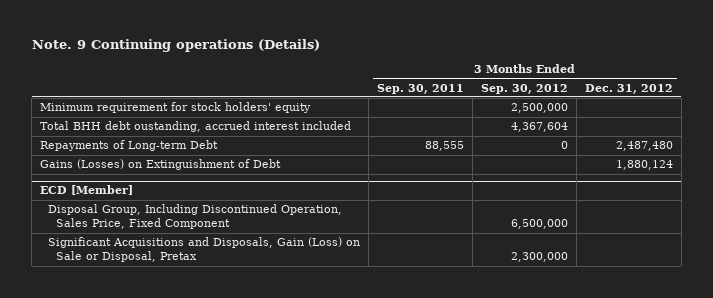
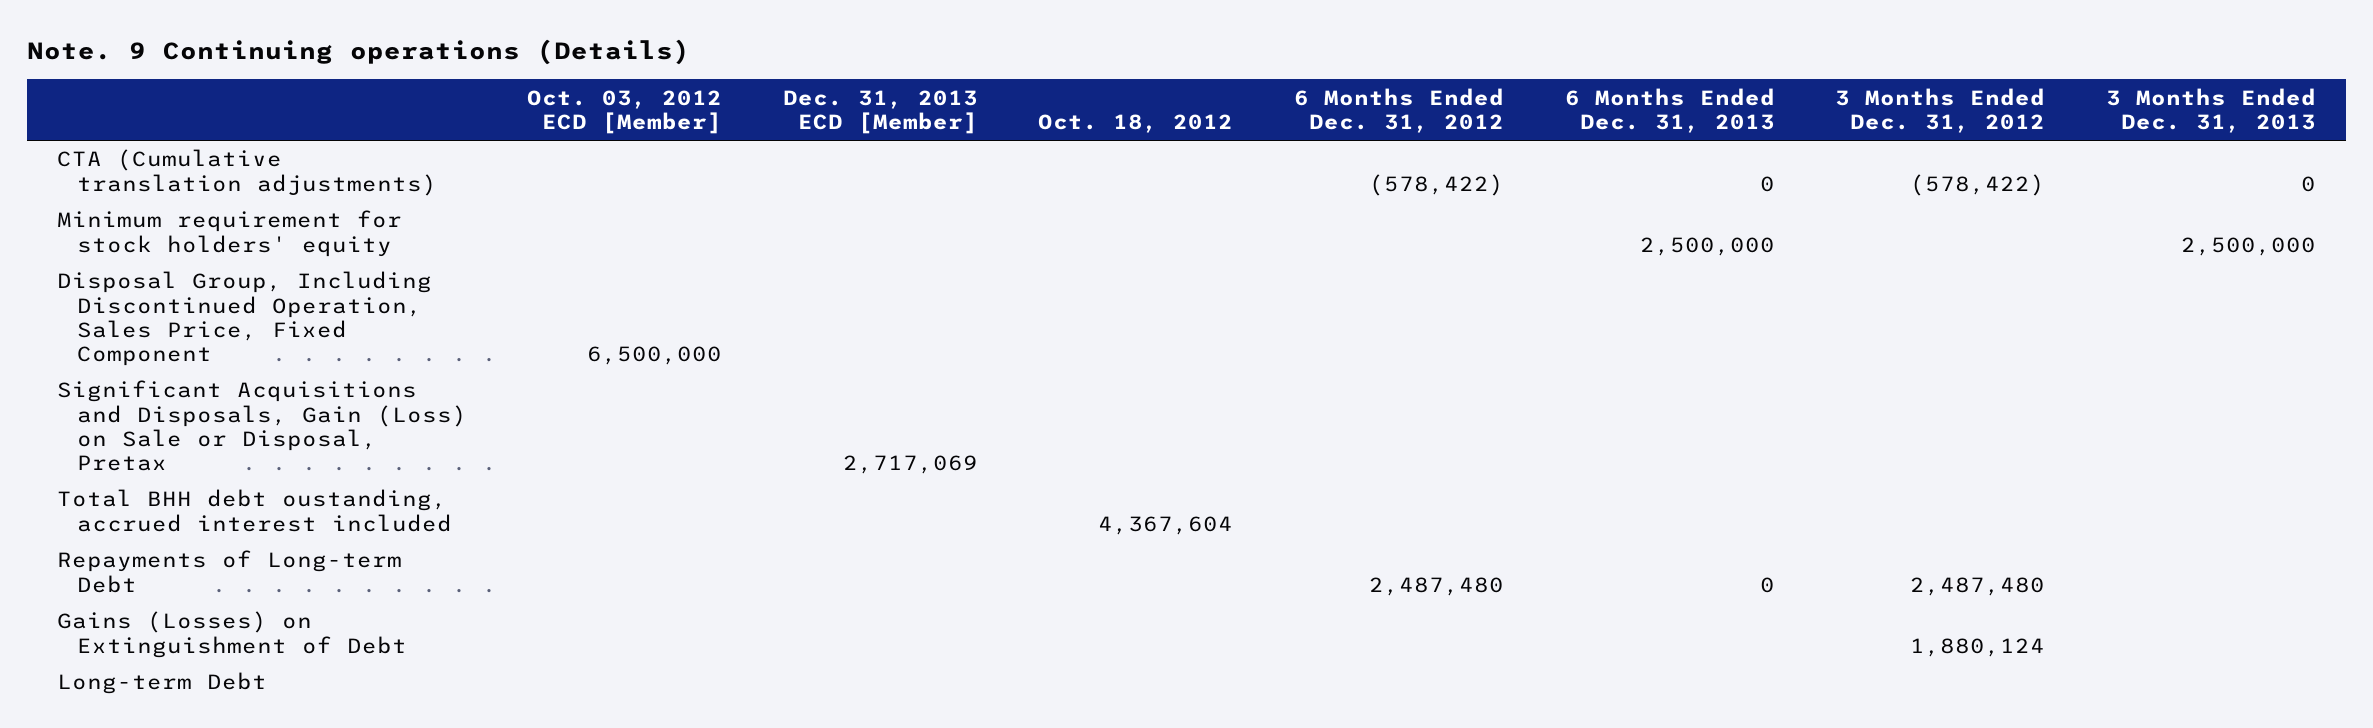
- | 3 Months Ended Sep. 30, 2011 | 3 Months Ended Sep. 30, 2012 | 3 Months Ended Dec. 31, 2012
+ | Oct. 03, 2012 ECD [Member] | Dec. 31, 2013 ECD [Member] | Oct. 18, 2012 | 6 Months Ended Dec. 31, 2012 | 6 Months Ended Dec. 31, 2013 | 3 Months Ended Dec. 31, 2012 | 3 Months Ended Dec. 31, 2013
+ CTA (Cumulative translation adjustments) | | | | (578,422) | 0 | (578,422) | 0
+ Disposal Group, Including Discontinued Operation, Sales Price, Fixed Component | 6,500,000 | | | | | |
+ Significant Acquisitions and Disposals, Gain (Loss) on Sale or Disposal, Pretax | | 2,717,069 | | | | |
- ECD [Member]
- Disposal Group, Including Discontinued Operation, Sales Price, Fixed Component | | 6,500,000 |
- Significant Acquisitions and Disposals, Gain (Loss) on Sale or Disposal, Pretax | | 2,300,000 |
+ Long-term Debt

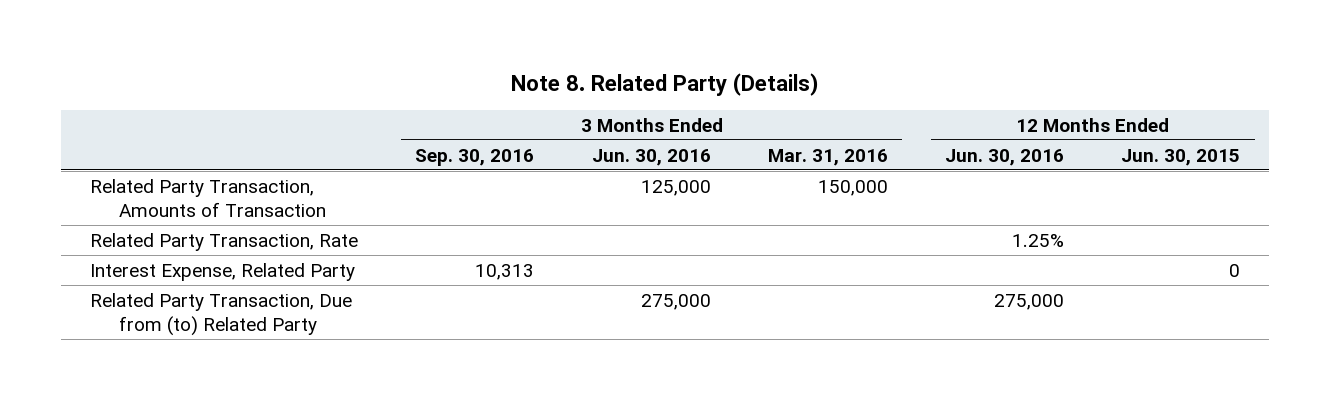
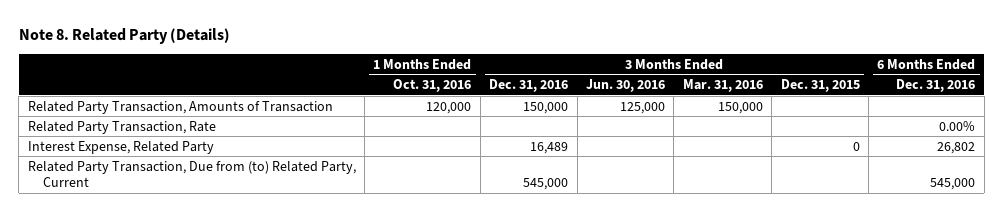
- | 3 Months Ended Sep. 30, 2016 | 3 Months Ended Jun. 30, 2016 | 3 Months Ended Mar. 31, 2016 | 12 Months Ended Jun. 30, 2016 | 12 Months Ended Jun. 30, 2015
+ | 1 Months Ended Oct. 31, 2016 | 3 Months Ended Dec. 31, 2016 | 3 Months Ended Jun. 30, 2016 | 3 Months Ended Mar. 31, 2016 | 3 Months Ended Dec. 31, 2015 | 6 Months Ended Dec. 31, 2016
- Related Party Transaction, Due from (to) Related Party | | 275,000 | | 275,000 |
+ Related Party Transaction, Due from (to) Related Party, Current | | 545,000 | | | | 545,000

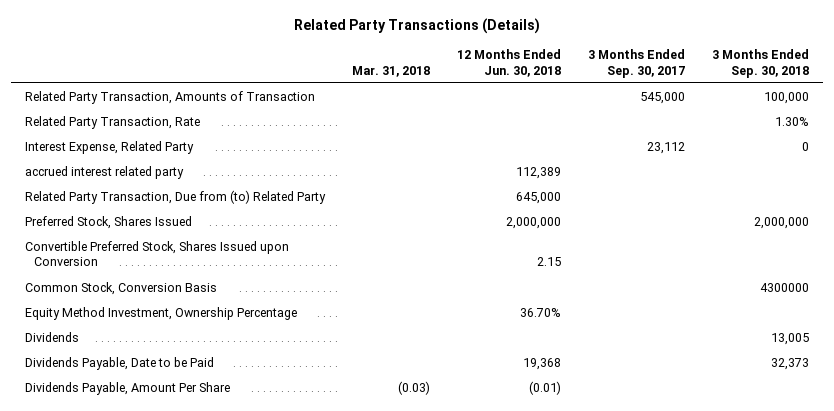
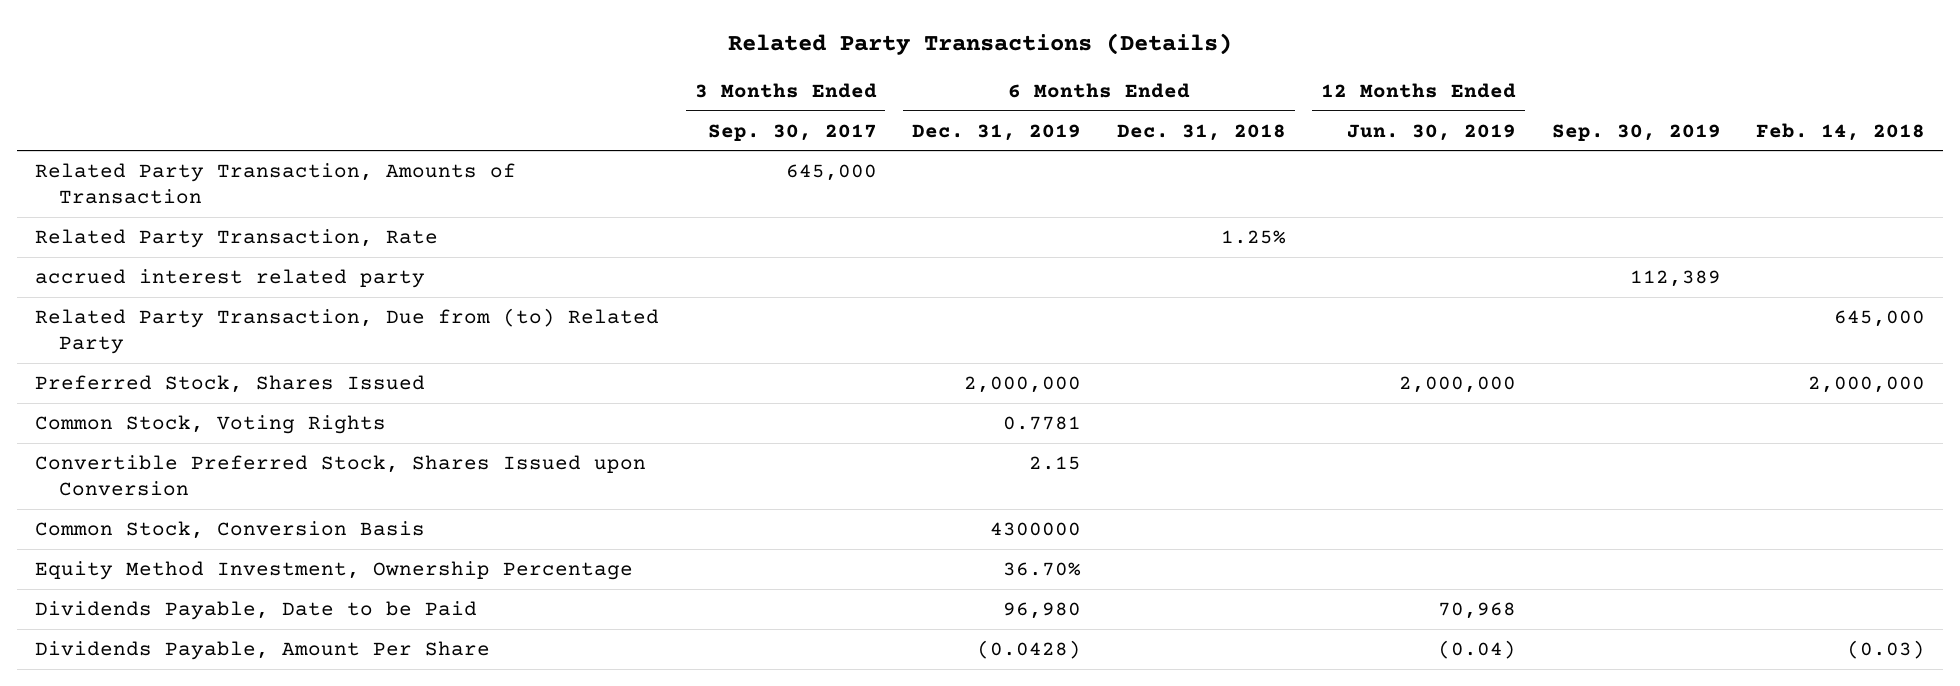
- | Mar. 31, 2018 | 12 Months Ended Jun. 30, 2018 | 3 Months Ended Sep. 30, 2017 | 3 Months Ended Sep. 30, 2018
+ | 3 Months Ended Sep. 30, 2017 | 6 Months Ended Dec. 31, 2019 | 6 Months Ended Dec. 31, 2018 | 12 Months Ended Jun. 30, 2019 | Sep. 30, 2019 | Feb. 14, 2018
- Related Party Transaction, Amounts of Transaction | | | 545,000 | 100,000
+ Related Party Transaction, Amounts of Transaction | 645,000 | | | | |
- Interest Expense, Related Party | | | 23,112 | 0
+ Common Stock, Voting Rights | | 0.7781 | | | |
- Dividends | | | | 13,005

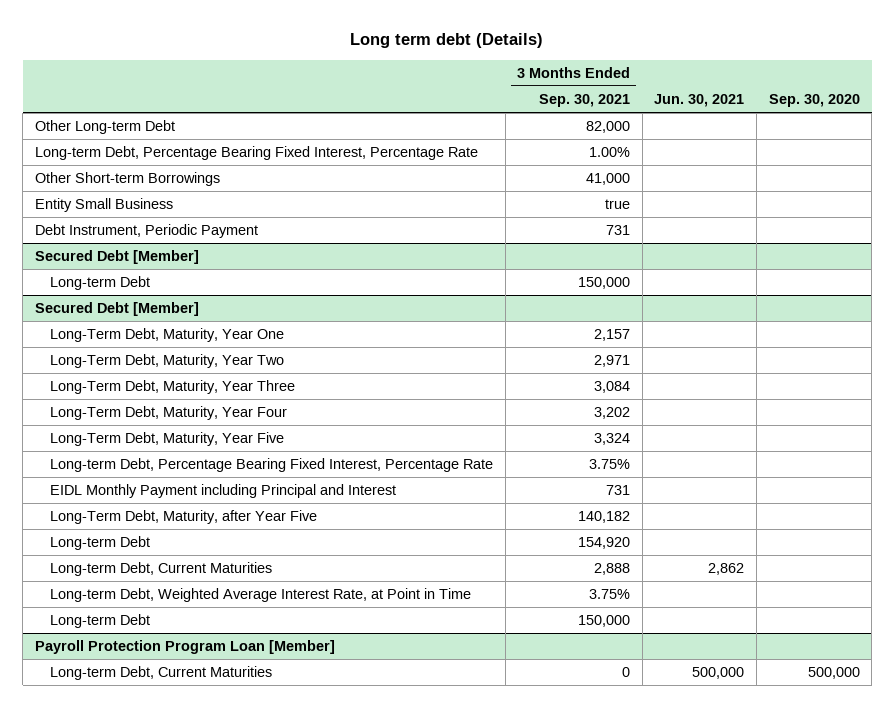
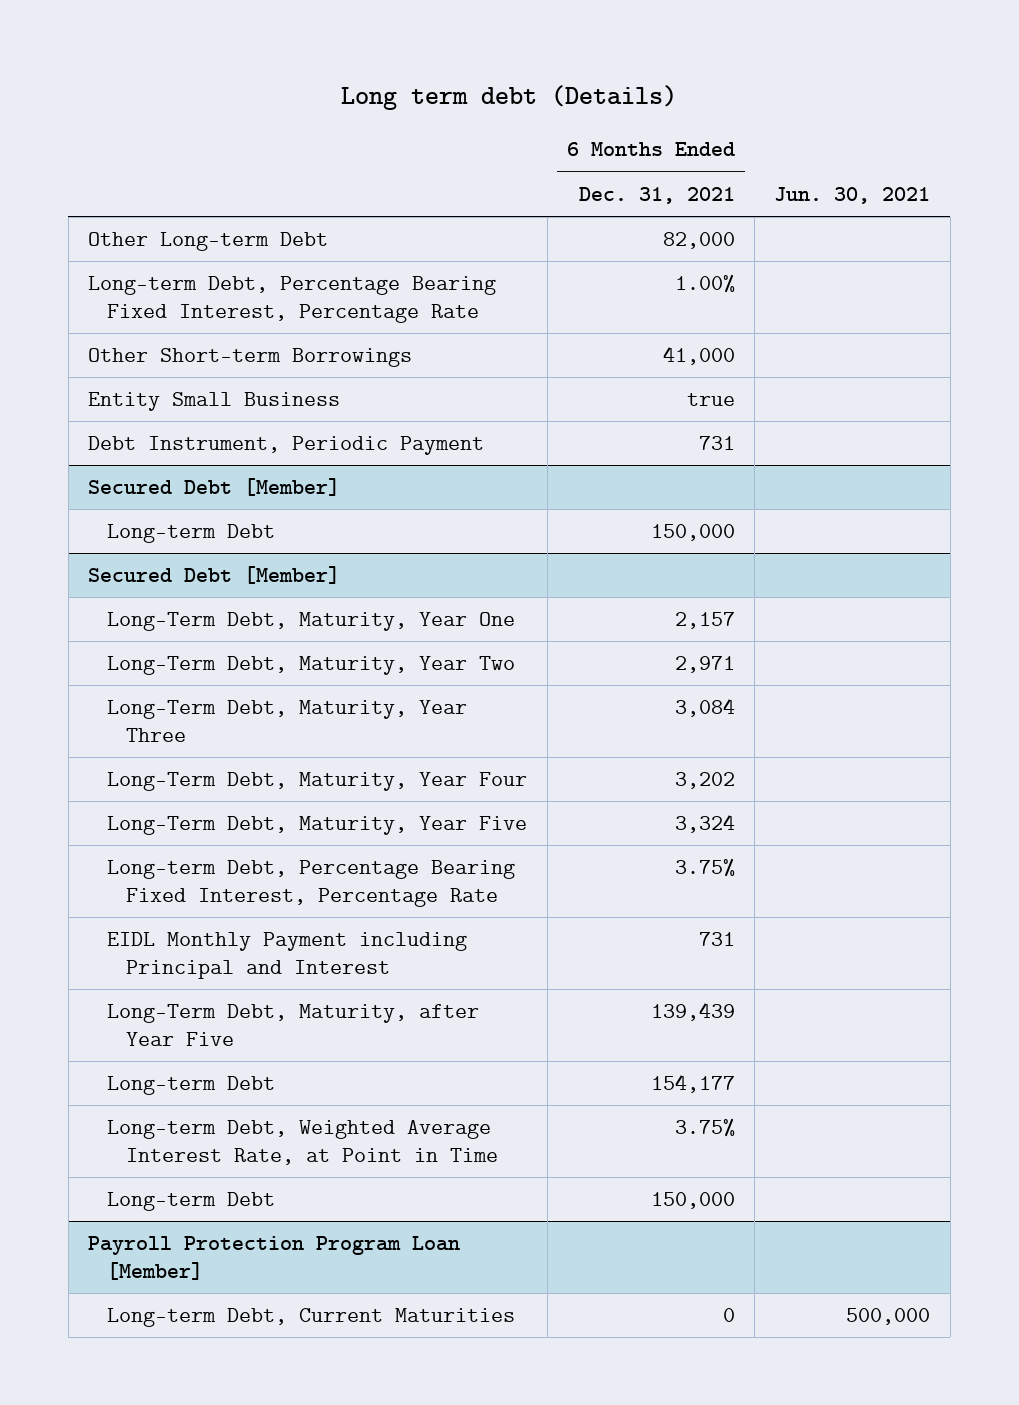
- | 3 Months Ended Sep. 30, 2021 | Jun. 30, 2021 | Sep. 30, 2020
+ | 6 Months Ended Dec. 31, 2021 | Jun. 30, 2021
@ Secured Debt [Member]
- Long-term Debt, Current Maturities | 2,888 | 2,862 |

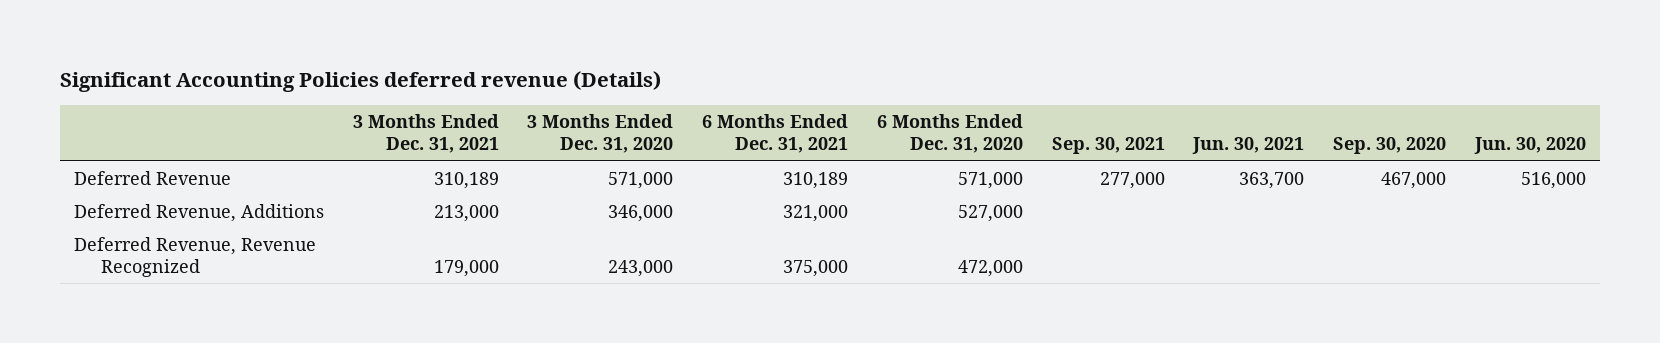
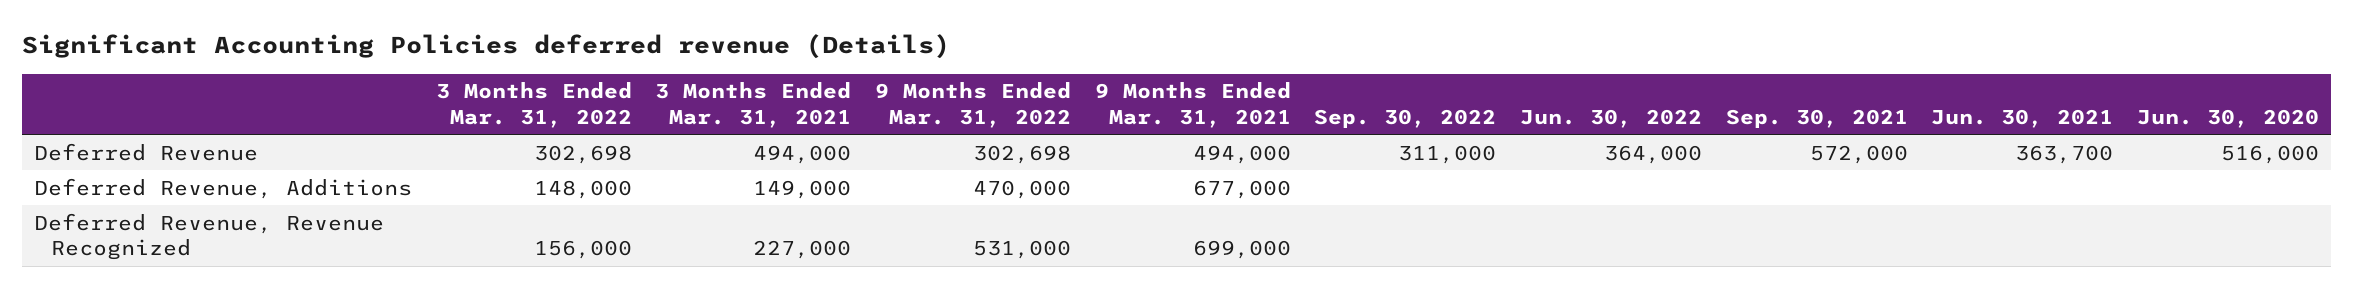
- | 3 Months Ended Dec. 31, 2021 | 3 Months Ended Dec. 31, 2020 | 6 Months Ended Dec. 31, 2021 | 6 Months Ended Dec. 31, 2020 | Sep. 30, 2021 | Jun. 30, 2021 | Sep. 30, 2020 | Jun. 30, 2020
+ | 3 Months Ended Mar. 31, 2022 | 3 Months Ended Mar. 31, 2021 | 9 Months Ended Mar. 31, 2022 | 9 Months Ended Mar. 31, 2021 | Sep. 30, 2022 | Jun. 30, 2022 | Sep. 30, 2021 | Jun. 30, 2021 | Jun. 30, 2020
- Deferred Revenue | 310,189 | 571,000 | 310,189 | 571,000 | 277,000 | 363,700 | 467,000 | 516,000
+ Deferred Revenue | 302,698 | 494,000 | 302,698 | 494,000 | 311,000 | 364,000 | 572,000 | 363,700 | 516,000

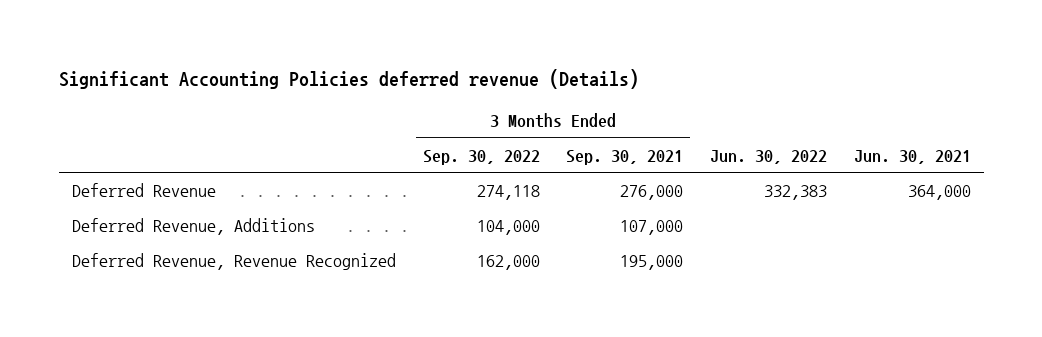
- | 3 Months Ended Mar. 31, 2022 | 3 Months Ended Mar. 31, 2021 | 9 Months Ended Mar. 31, 2022 | 9 Months Ended Mar. 31, 2021 | Sep. 30, 2022 | Jun. 30, 2022 | Sep. 30, 2021 | Jun. 30, 2021 | Jun. 30, 2020
+ | 3 Months Ended Sep. 30, 2022 | 3 Months Ended Sep. 30, 2021 | Jun. 30, 2022 | Jun. 30, 2021
- Deferred Revenue | 302,698 | 494,000 | 302,698 | 494,000 | 311,000 | 364,000 | 572,000 | 363,700 | 516,000
+ Deferred Revenue | 274,118 | 276,000 | 332,383 | 364,000

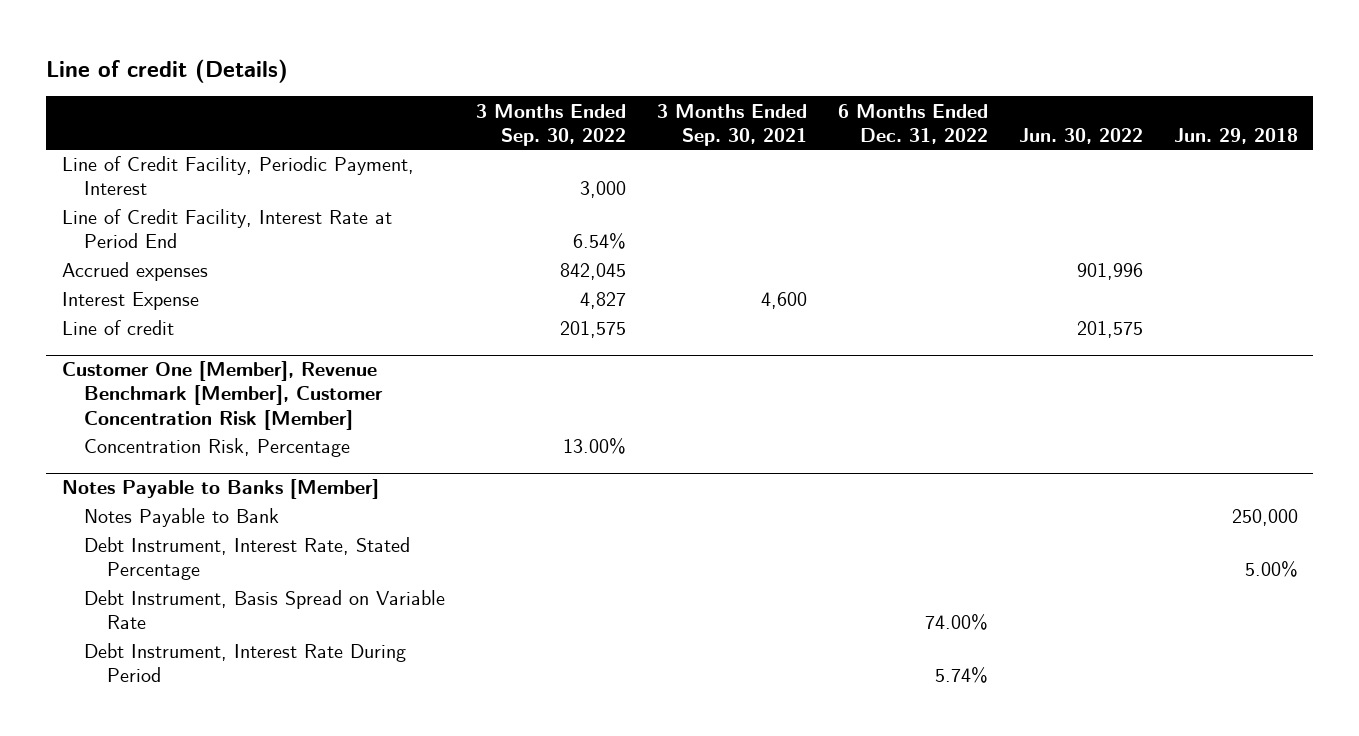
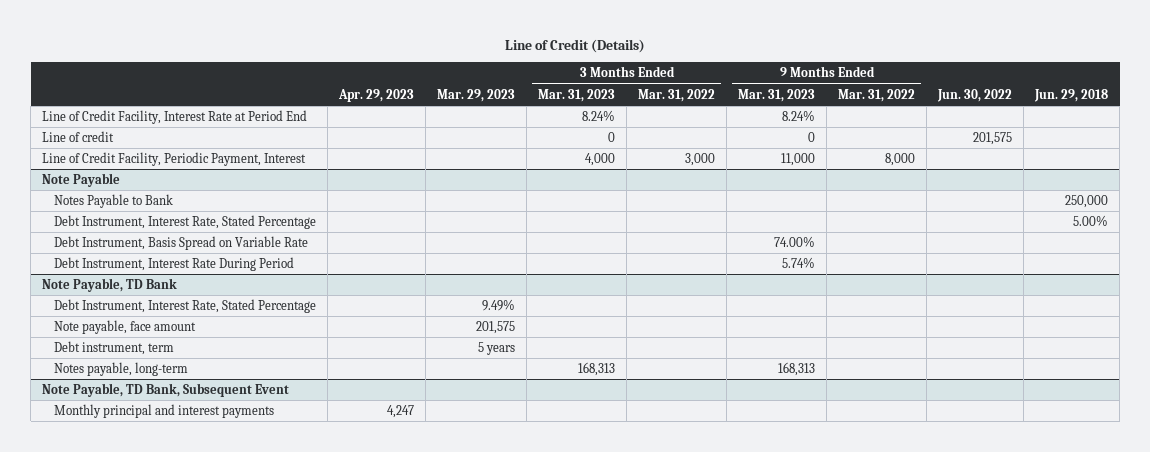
- Line of credit (Details)
+ Line of Credit (Details)
- | 3 Months Ended Sep. 30, 2022 | 3 Months Ended Sep. 30, 2021 | 6 Months Ended Dec. 31, 2022 | Jun. 30, 2022 | Jun. 29, 2018
+ | Apr. 29, 2023 | Mar. 29, 2023 | 3 Months Ended Mar. 31, 2023 | 3 Months Ended Mar. 31, 2022 | 9 Months Ended Mar. 31, 2023 | 9 Months Ended Mar. 31, 2022 | Jun. 30, 2022 | Jun. 29, 2018
- Accrued expenses | 842,045 | | | 901,996 |
- Interest Expense | 4,827 | 4,600 | | |
- Customer One [Member], Revenue Benchmark [Member], Customer Concentration Risk [Member]
- Concentration Risk, Percentage | 13.00% | | | |
- Notes Payable to Banks [Member]
moved down: Line of Credit Facility, Periodic Payment, Interest | | | 4,000 | 3,000 | 11,000 | 8,000 | |
+ Note Payable
+ Note Payable, TD Bank
+ Debt Instrument, Interest Rate, Stated Percentage | | 9.49% | | | | | |
+ Note payable, face amount | | 201,575 | | | | | |
+ Debt instrument, term | | 5 years | | | | | |
+ Notes payable, long-term | | | 168,313 | | 168,313 | | |
+ Note Payable, TD Bank, Subsequent Event
+ Monthly principal and interest payments | 4,247 | | | | | | |

